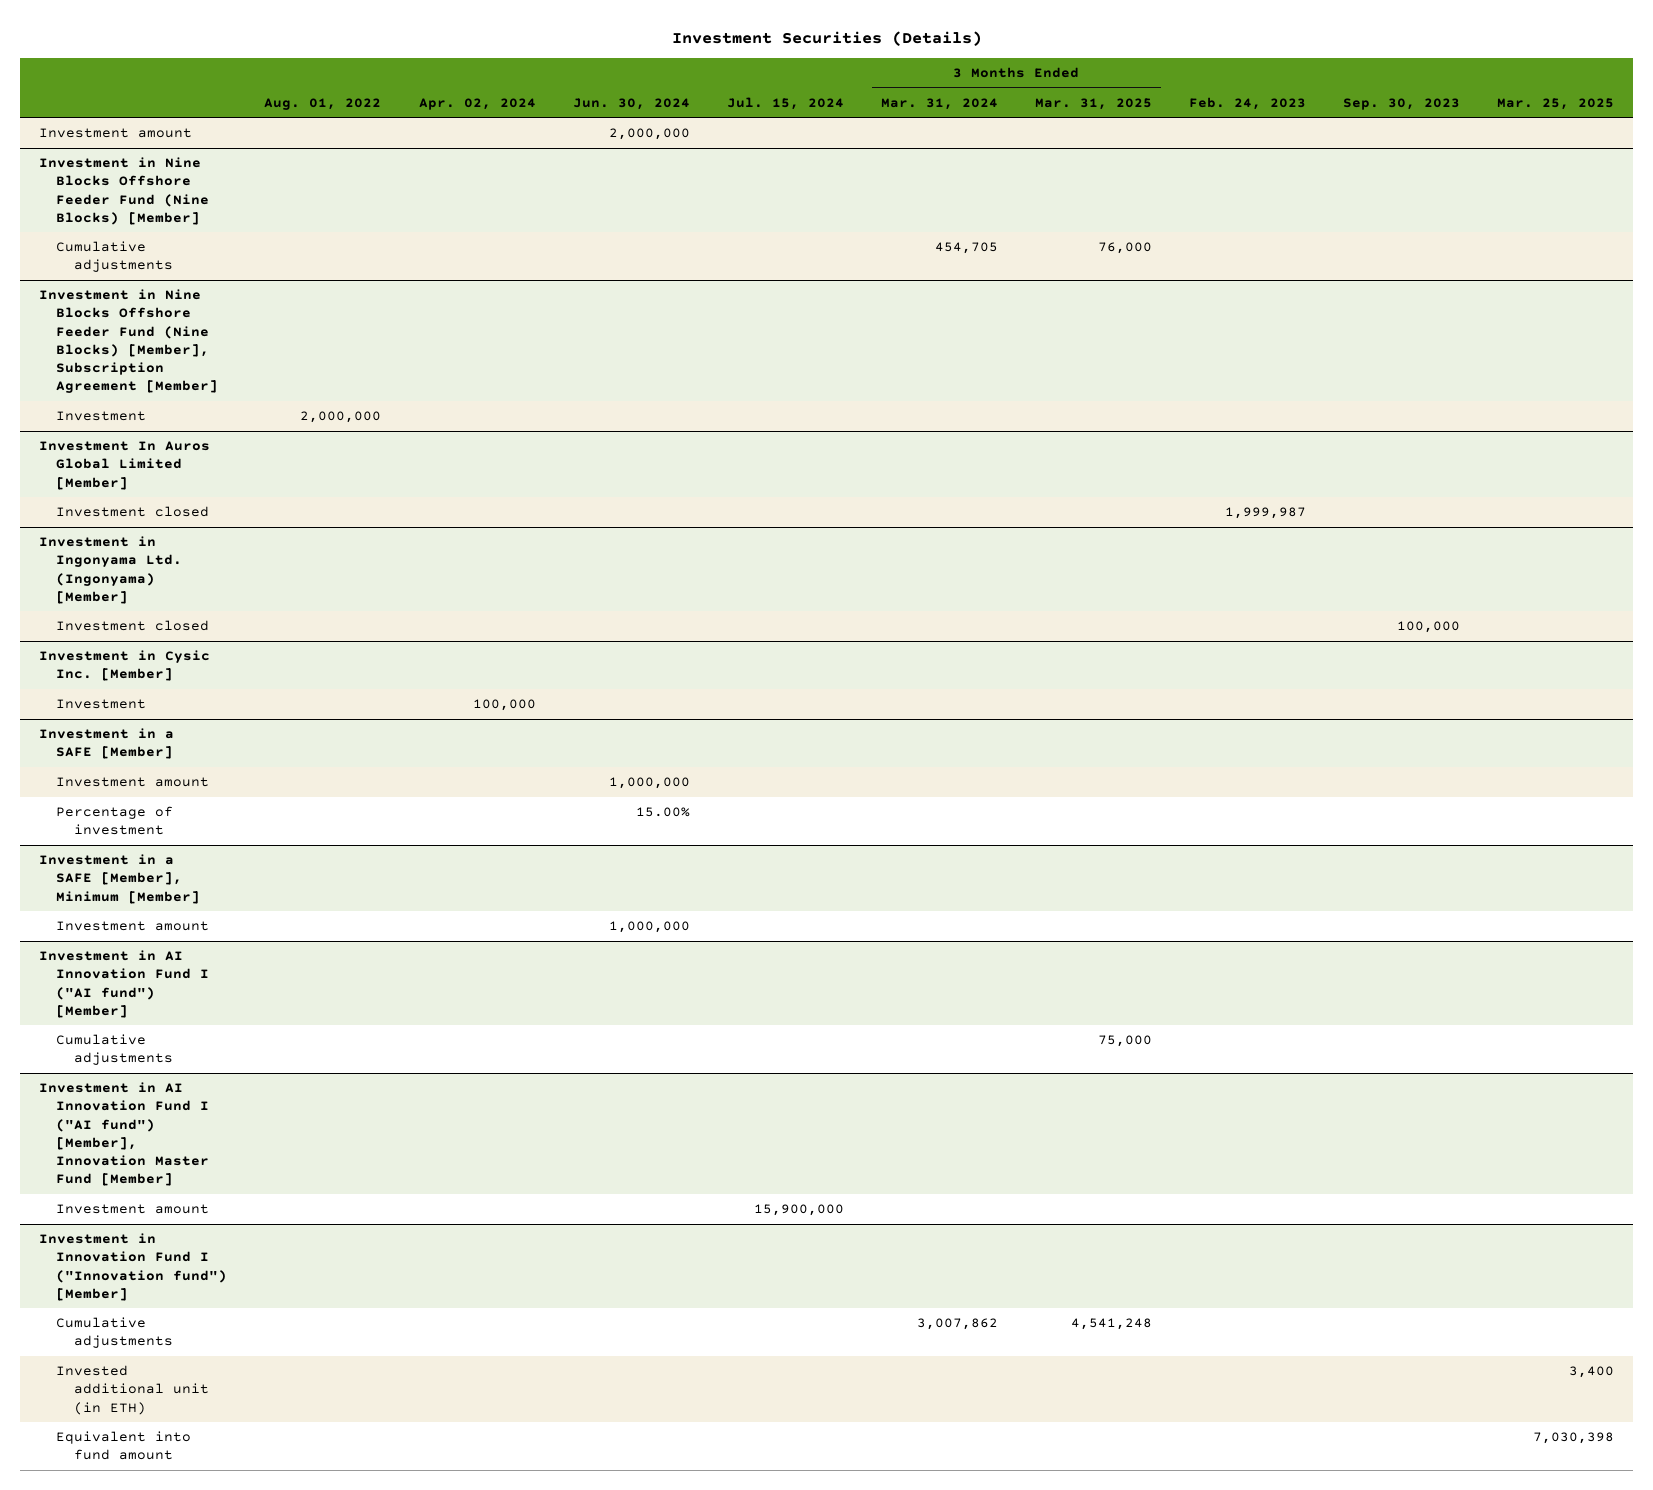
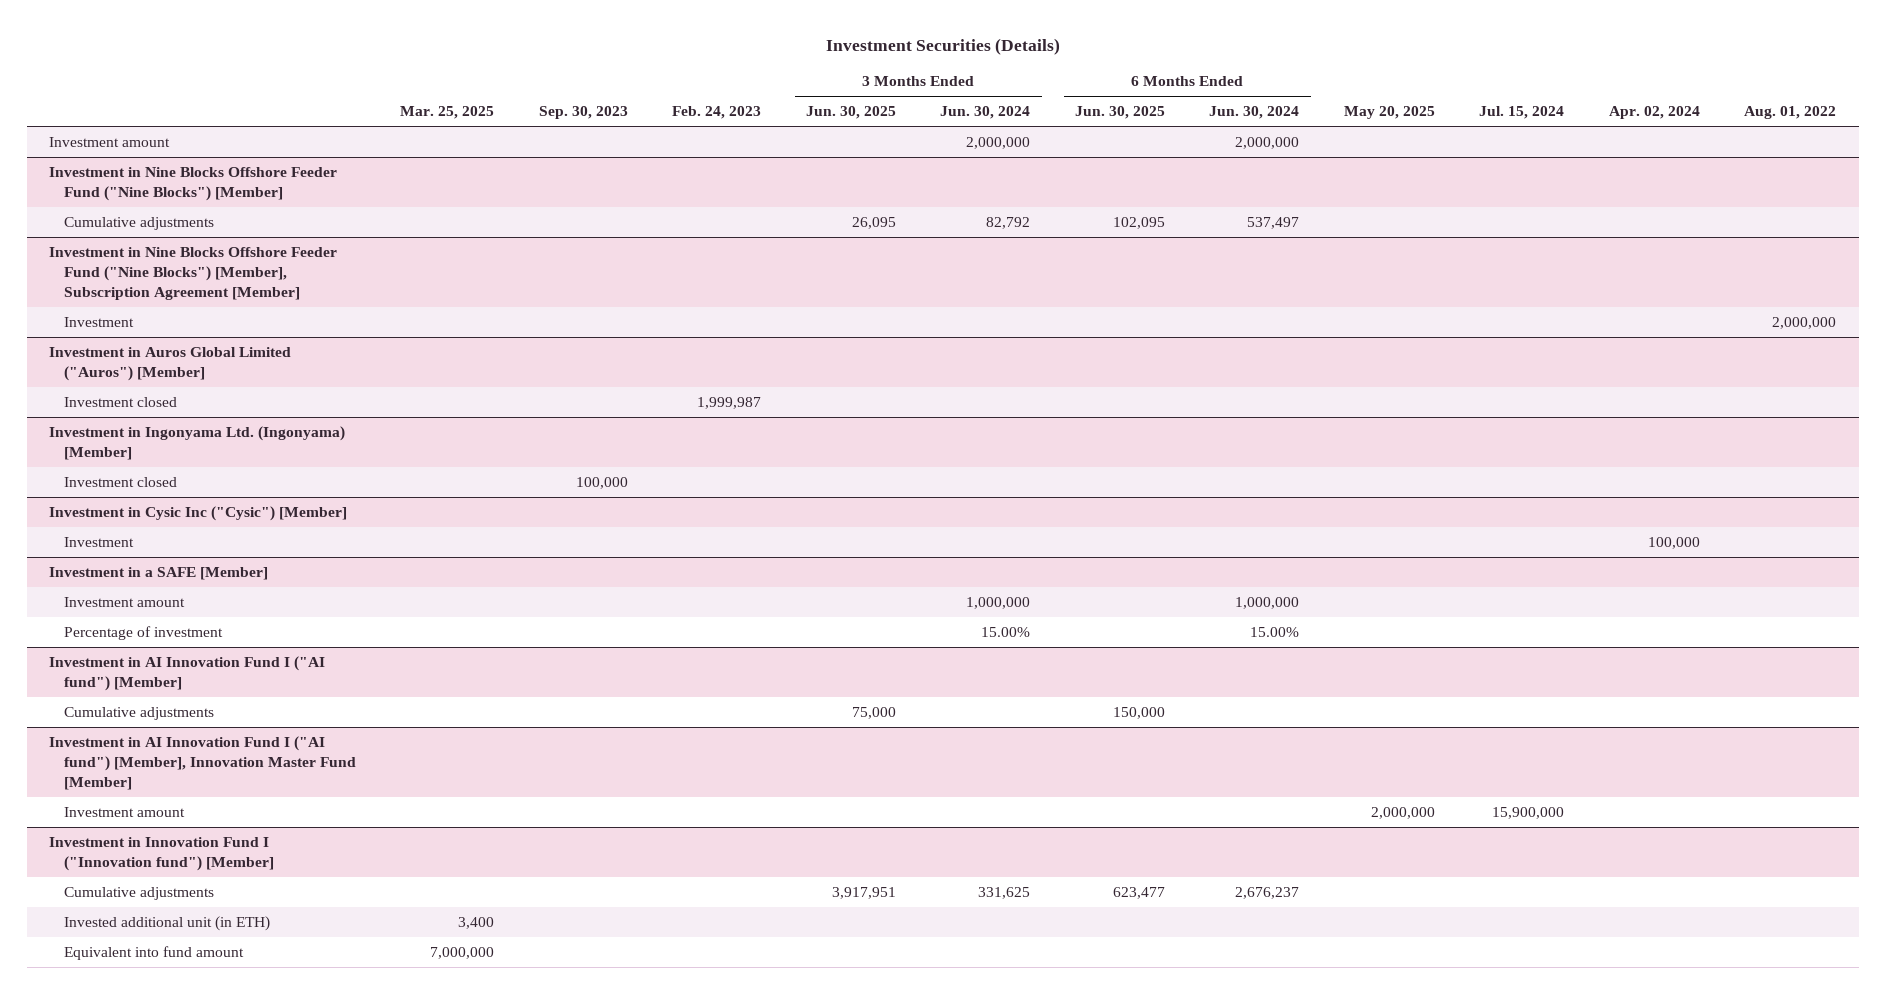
- | Aug. 01, 2022 | Apr. 02, 2024 | Jun. 30, 2024 | Jul. 15, 2024 | 3 Months Ended Mar. 31, 2024 | 3 Months Ended Mar. 31, 2025 | Feb. 24, 2023 | Sep. 30, 2023 | Mar. 25, 2025
+ | Mar. 25, 2025 | Sep. 30, 2023 | Feb. 24, 2023 | 3 Months Ended Jun. 30, 2025 | 3 Months Ended Jun. 30, 2024 | 6 Months Ended Jun. 30, 2025 | 6 Months Ended Jun. 30, 2024 | May 20, 2025 | Jul. 15, 2024 | Apr. 02, 2024 | Aug. 01, 2022
- Investment in Nine Blocks Offshore Feeder Fund (Nine Blocks) [Member]
+ Investment in Nine Blocks Offshore Feeder Fund ("Nine Blocks") [Member]
- Investment in Nine Blocks Offshore Feeder Fund (Nine Blocks) [Member], Subscription Agreement [Member]
+ Investment in Nine Blocks Offshore Feeder Fund ("Nine Blocks") [Member], Subscription Agreement [Member]
- Investment In Auros Global Limited [Member]
+ Investment in Auros Global Limited ("Auros") [Member]
- Investment in Cysic Inc. [Member]
+ Investment in Cysic Inc ("Cysic") [Member]
- Investment in a SAFE [Member], Minimum [Member]
- Investment amount | | | 1,000,000 | | | | | |
@ Investment in Innovation Fund I ("Innovation fund") [Member]
- Equivalent into fund amount | | | | | | | | | 7,030,398
+ Equivalent into fund amount | 7,000,000 | | | | | | | | | |

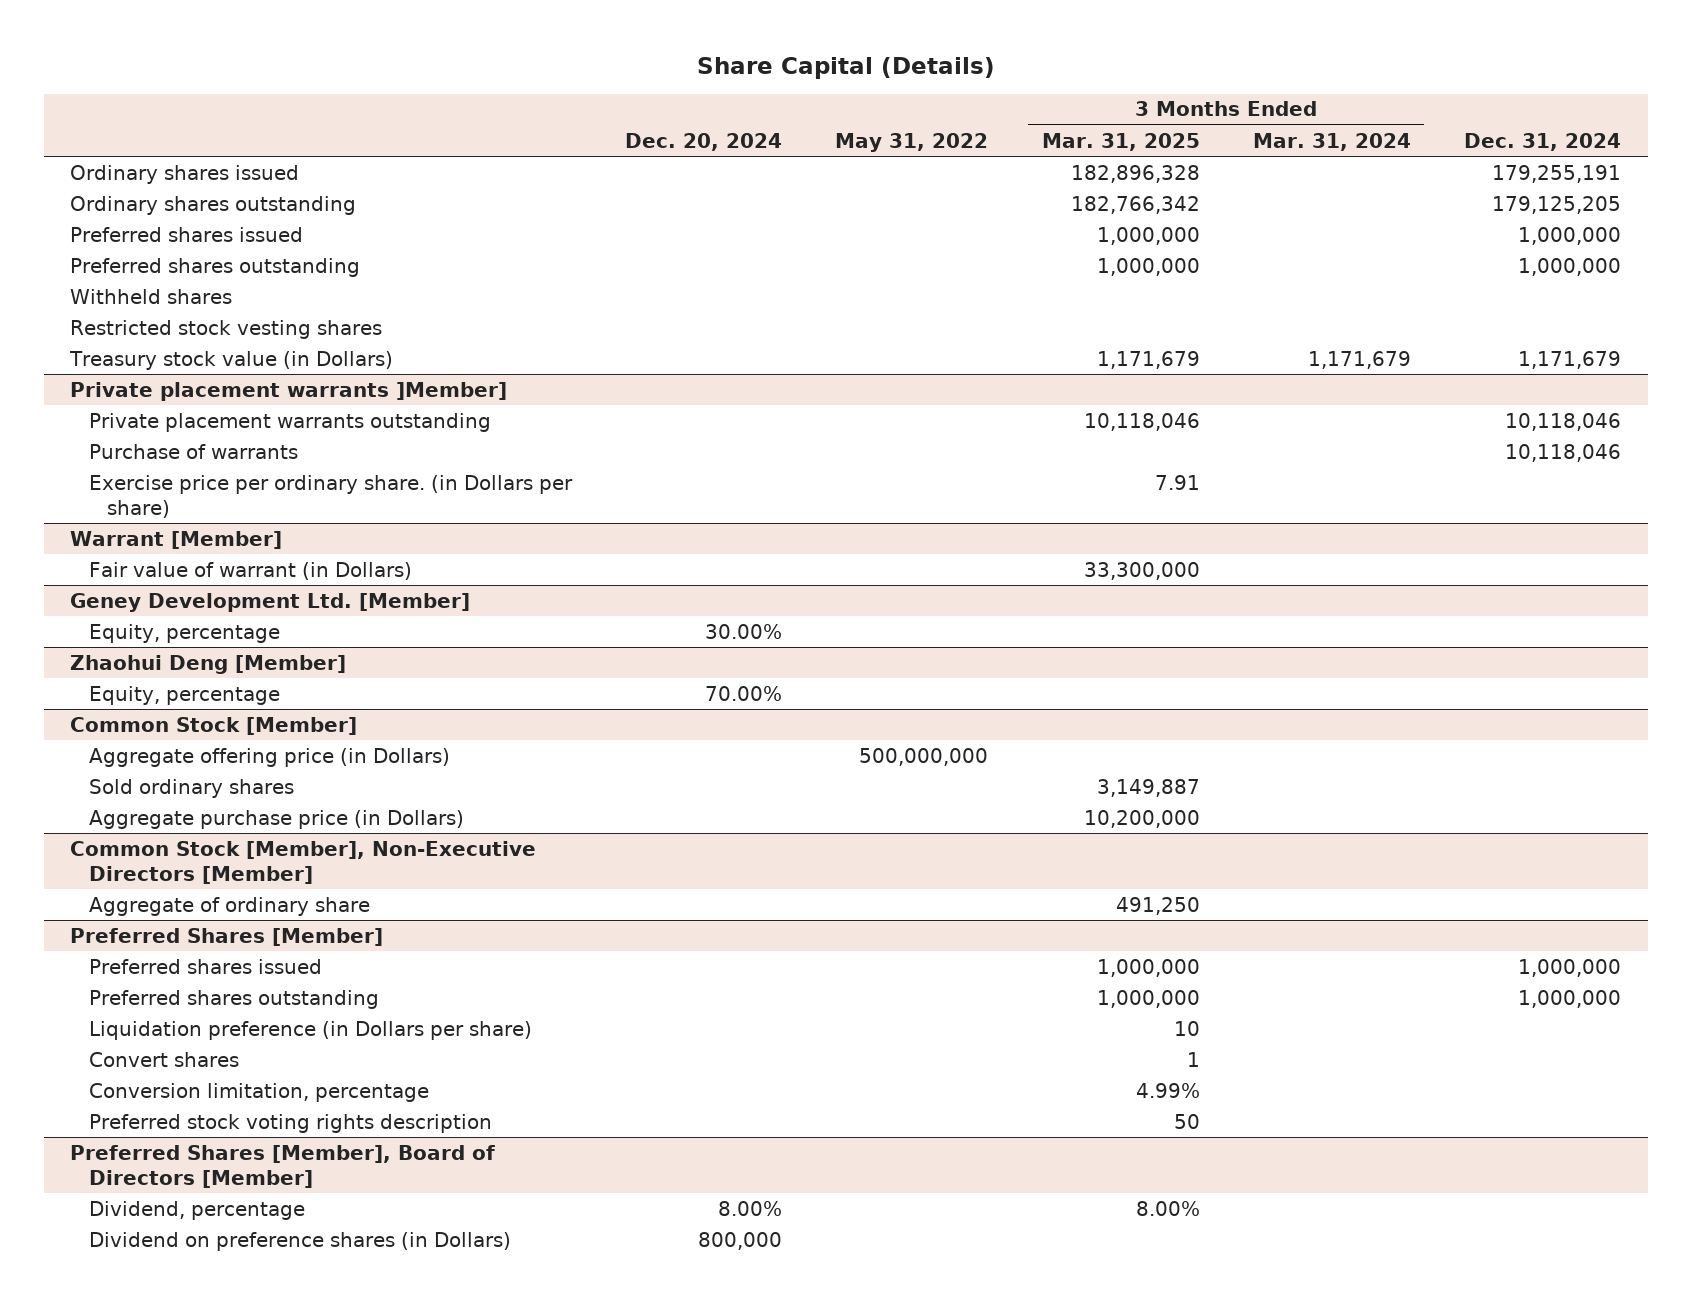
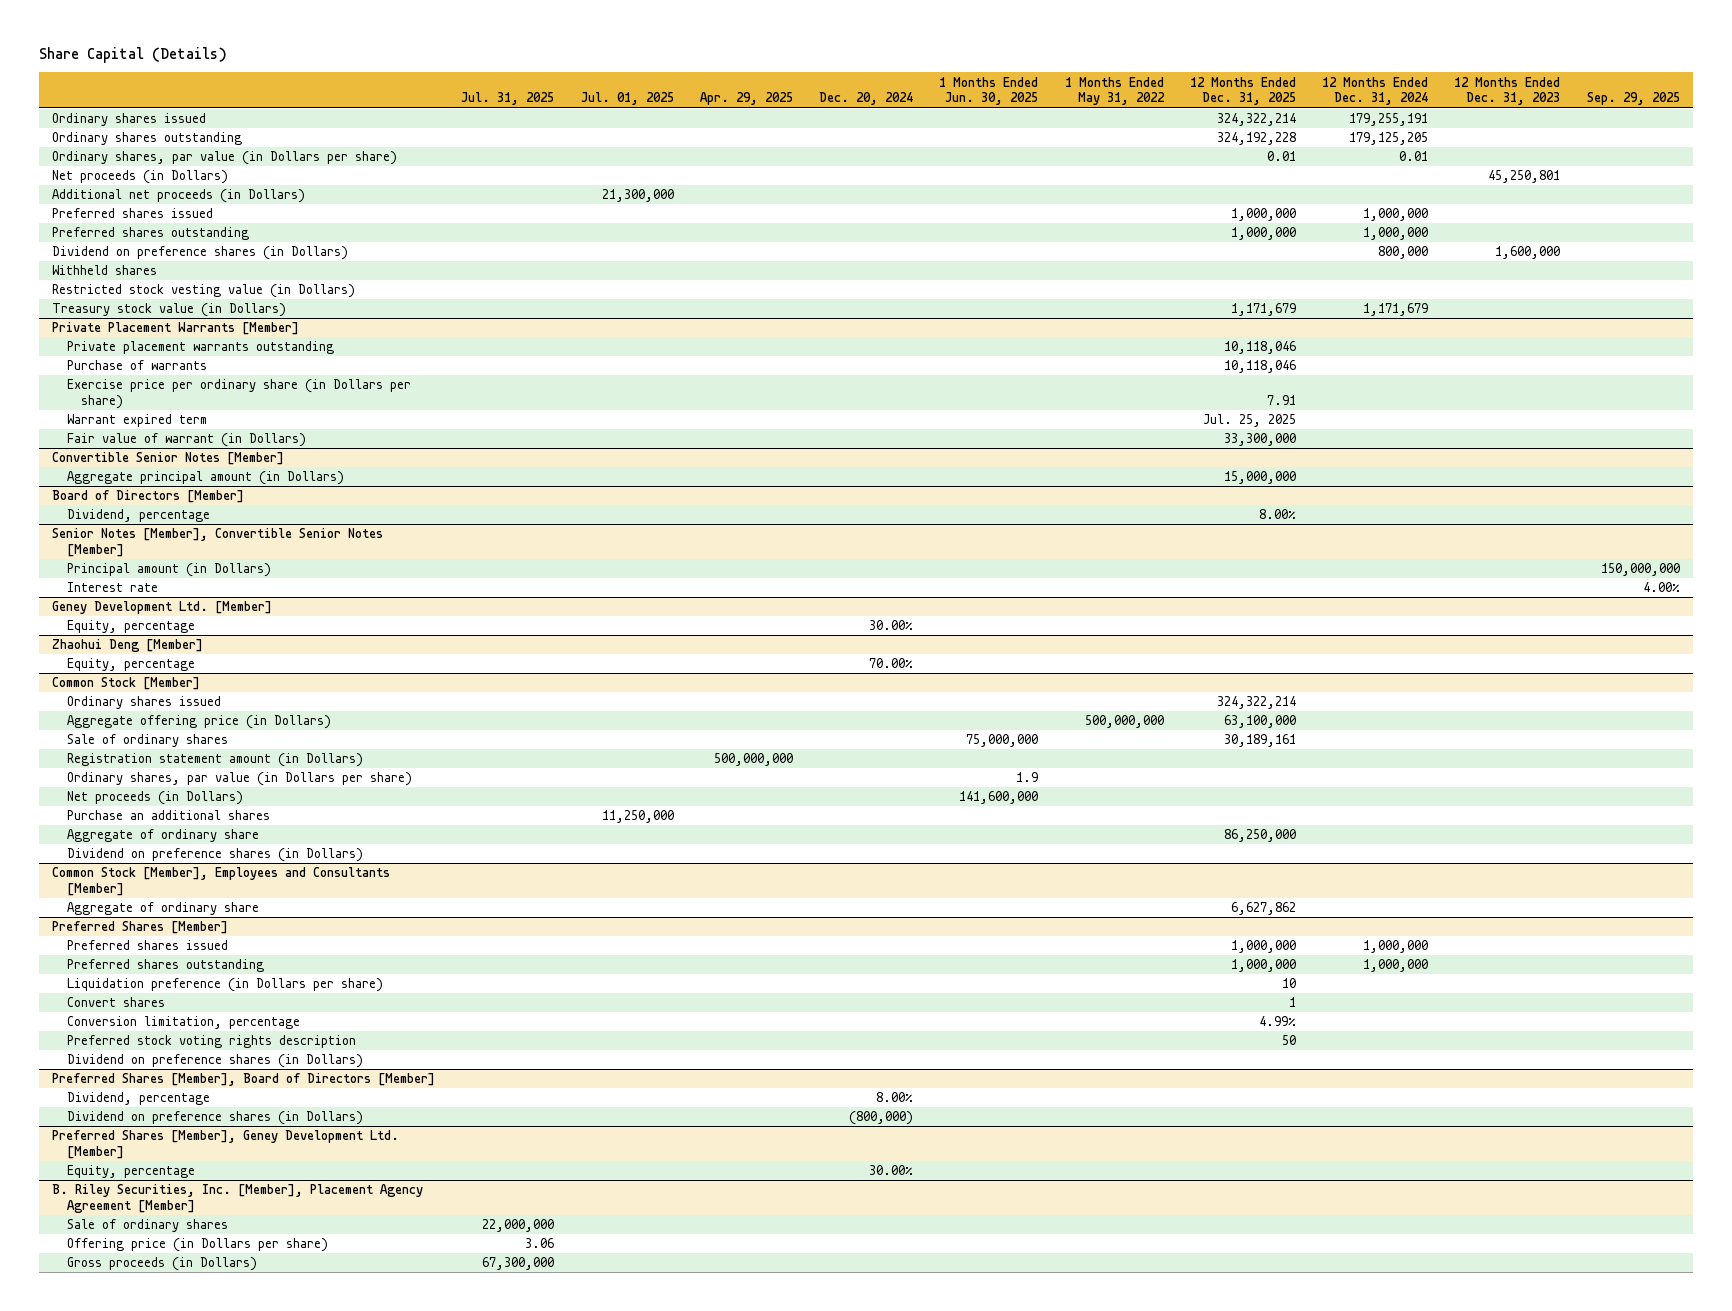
- | Dec. 20, 2024 | May 31, 2022 | 3 Months Ended Mar. 31, 2025 | 3 Months Ended Mar. 31, 2024 | Dec. 31, 2024
+ | Jul. 31, 2025 | Jul. 01, 2025 | Apr. 29, 2025 | Dec. 20, 2024 | 1 Months Ended Jun. 30, 2025 | 1 Months Ended May 31, 2022 | 12 Months Ended Dec. 31, 2025 | 12 Months Ended Dec. 31, 2024 | 12 Months Ended Dec. 31, 2023 | Sep. 29, 2025
+ Ordinary shares, par value (in Dollars per share) | | | | | | | 0.01 | 0.01 | |
+ Net proceeds (in Dollars) | | | | | | | | | 45,250,801 |
+ Additional net proceeds (in Dollars) | | 21,300,000 | | | | | | | |
+ Dividend on preference shares (in Dollars) | | | | | | | | 800,000 | 1,600,000 |
- Restricted stock vesting shares
+ Restricted stock vesting value (in Dollars)
- Private placement warrants ]Member]
+ Private Placement Warrants [Member]
- Exercise price per ordinary share. (in Dollars per share) | | | 7.91 | |
- Warrant [Member]
- Fair value of warrant (in Dollars) | | | 33,300,000 | |
+ Exercise price per ordinary share (in Dollars per share) | | | | | | | 7.91 | | |
+ Warrant expired term | | | | | | | Jul. 25, 2025 | | |
+ Fair value of warrant (in Dollars) | | | | | | | 33,300,000 | | |
+ Convertible Senior Notes [Member]
+ Aggregate principal amount (in Dollars) | | | | | | | 15,000,000 | | |
+ Board of Directors [Member]
+ Dividend, percentage | | | | | | | 8.00% | | |
+ Senior Notes [Member], Convertible Senior Notes [Member]
+ Principal amount (in Dollars) | | | | | | | | | | 150,000,000
+ Interest rate | | | | | | | | | | 4.00%
@ Common Stock [Member]
+ Ordinary shares issued | | | | | | | 324,322,214 | | |
- Sold ordinary shares | | | 3,149,887 | |
- Aggregate purchase price (in Dollars) | | | 10,200,000 | |
- Common Stock [Member], Non-Executive Directors [Member]
- Aggregate of ordinary share | | | 491,250 | |
@ Common Stock [Member]
+ Sale of ordinary shares | | | | | 75,000,000 | | 30,189,161 | | |
+ Registration statement amount (in Dollars) | | | 500,000,000 | | | | | | |
+ Ordinary shares, par value (in Dollars per share) | | | | | 1.9 | | | | |
+ Net proceeds (in Dollars) | | | | | 141,600,000 | | | | |
+ Purchase an additional shares | | 11,250,000 | | | | | | | |
+ Aggregate of ordinary share | | | | | | | 86,250,000 | | |
+ Dividend on preference shares (in Dollars)
+ Common Stock [Member], Employees and Consultants [Member]
+ Aggregate of ordinary share | | | | | | | 6,627,862 | | |
@ Preferred Shares [Member]
+ Dividend on preference shares (in Dollars)
@ Preferred Shares [Member], Board of Directors [Member]
- Dividend on preference shares (in Dollars) | 800,000 | | | |
+ Dividend on preference shares (in Dollars) | | | | (800,000) | | | | | |
+ Preferred Shares [Member], Geney Development Ltd. [Member]
+ Equity, percentage | | | | 30.00% | | | | | |
+ B. Riley Securities, Inc. [Member], Placement Agency Agreement [Member]
+ Sale of ordinary shares | 22,000,000 | | | | | | | | |
+ Offering price (in Dollars per share) | 3.06 | | | | | | | | |
+ Gross proceeds (in Dollars) | 67,300,000 | | | | | | | | |

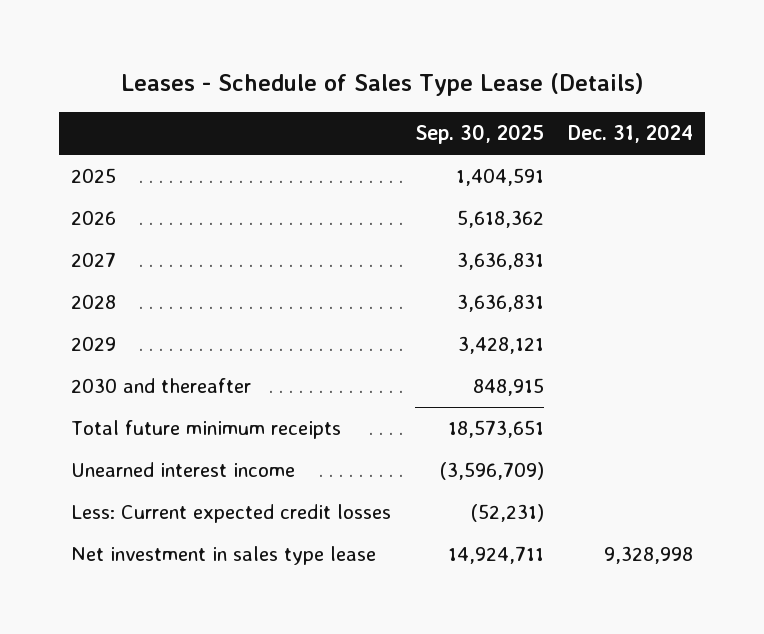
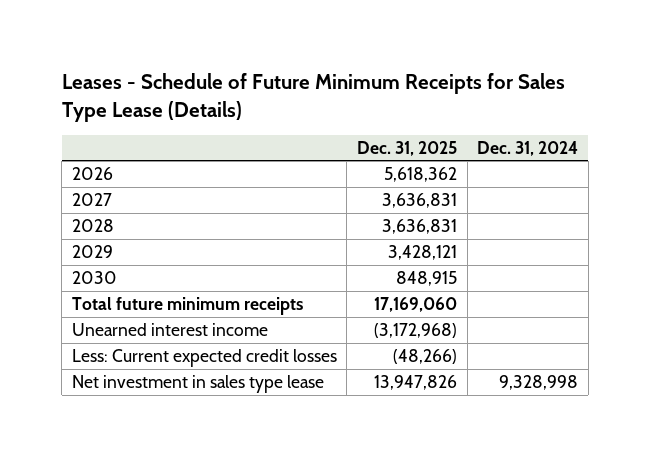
- Leases - Schedule of Sales Type Lease (Details)
+ Leases - Schedule of Future Minimum Receipts for Sales Type Lease (Details)
- | Sep. 30, 2025 | Dec. 31, 2024
+ | Dec. 31, 2025 | Dec. 31, 2024
- 2025 | 1,404,591 |
- 2030 and thereafter | 848,915 |
+ 2030 | 848,915 |

